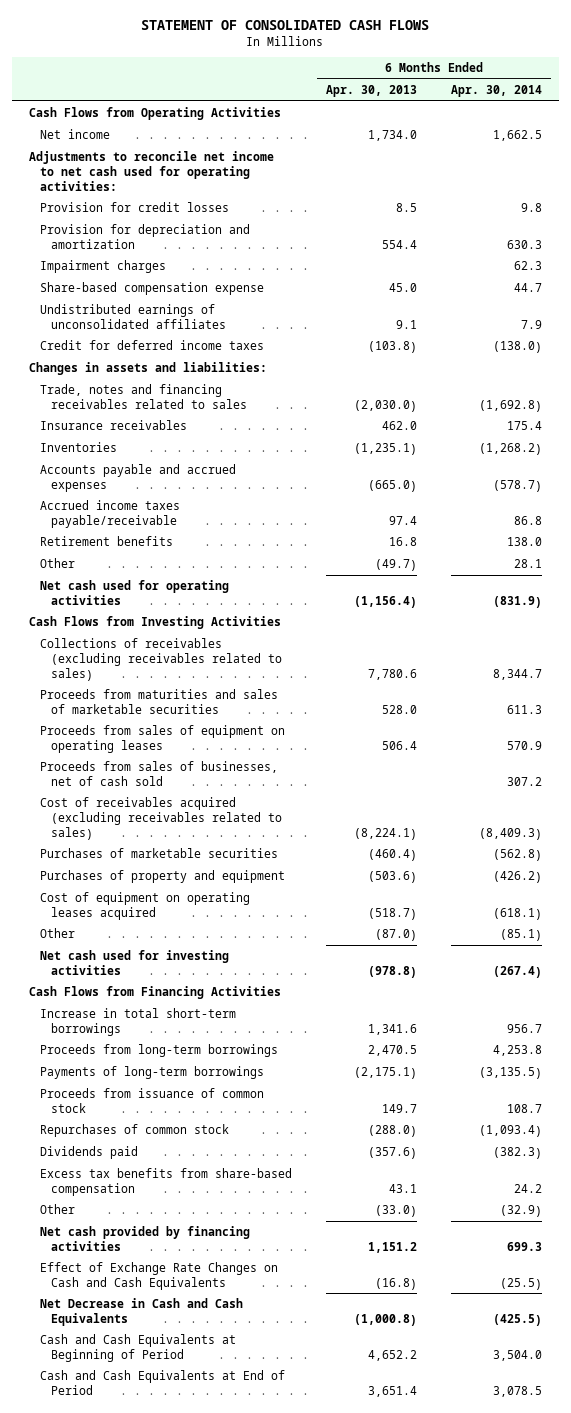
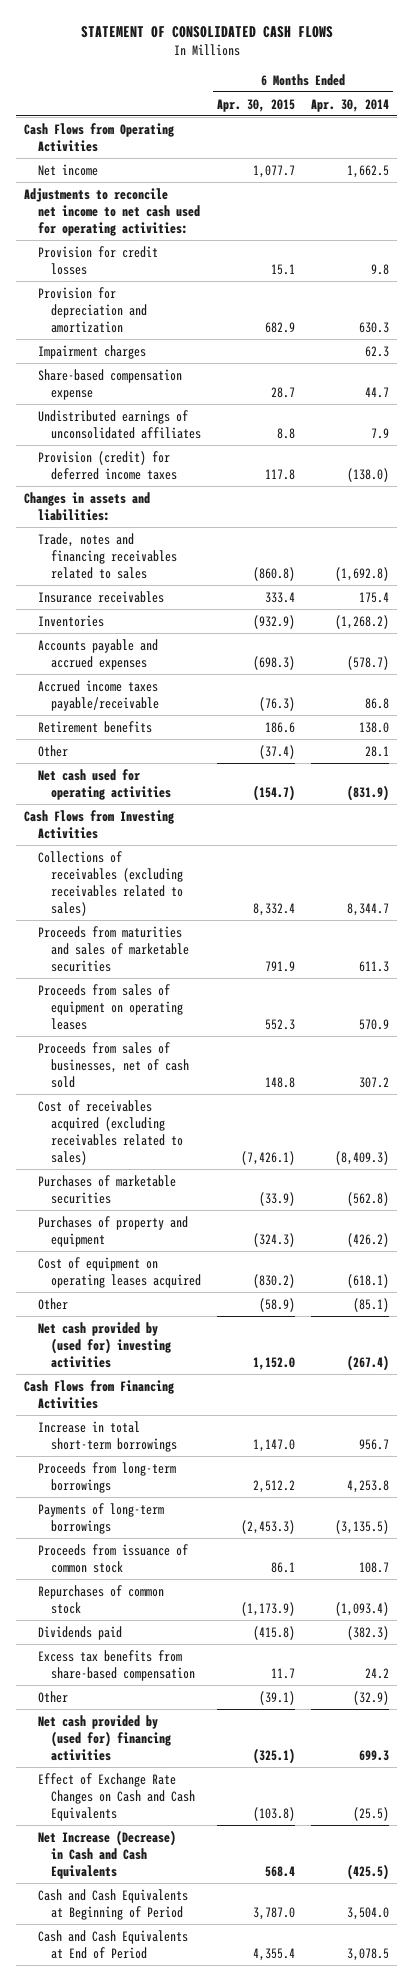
- | 6 Months Ended Apr. 30, 2013 | 6 Months Ended Apr. 30, 2014
+ | 6 Months Ended Apr. 30, 2015 | 6 Months Ended Apr. 30, 2014
- Credit for deferred income taxes | (103.8) | (138.0)
+ Provision (credit) for deferred income taxes | 117.8 | (138.0)
- Net cash used for investing activities | (978.8) | (267.4)
+ Net cash provided by (used for) investing activities | 1,152.0 | (267.4)
- Net cash provided by financing activities | 1,151.2 | 699.3
+ Net cash provided by (used for) financing activities | (325.1) | 699.3
- Net Decrease in Cash and Cash Equivalents | (1,000.8) | (425.5)
+ Net Increase (Decrease) in Cash and Cash Equivalents | 568.4 | (425.5)

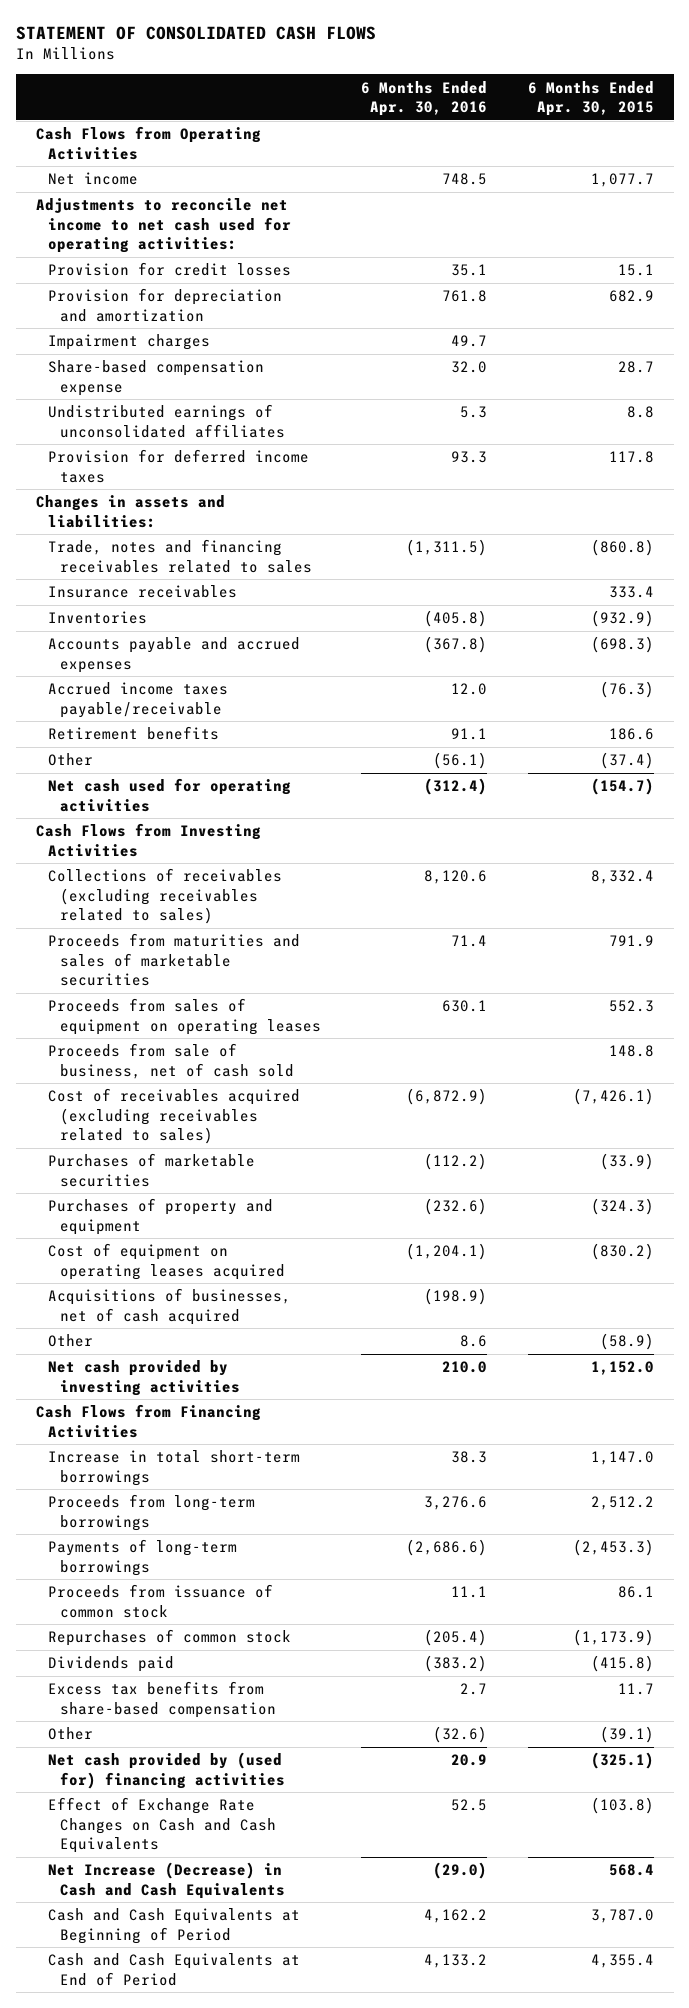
- | 6 Months Ended Apr. 30, 2015 | 6 Months Ended Apr. 30, 2014
+ | 6 Months Ended Apr. 30, 2016 | 6 Months Ended Apr. 30, 2015
- Provision (credit) for deferred income taxes | 117.8 | (138.0)
+ Provision for deferred income taxes | 93.3 | 117.8
- Proceeds from sales of businesses, net of cash sold | 148.8 | 307.2
+ Proceeds from sale of business, net of cash sold | | 148.8
+ Acquisitions of businesses, net of cash acquired | (198.9) |
- Net cash provided by (used for) investing activities | 1,152.0 | (267.4)
+ Net cash provided by investing activities | 210.0 | 1,152.0

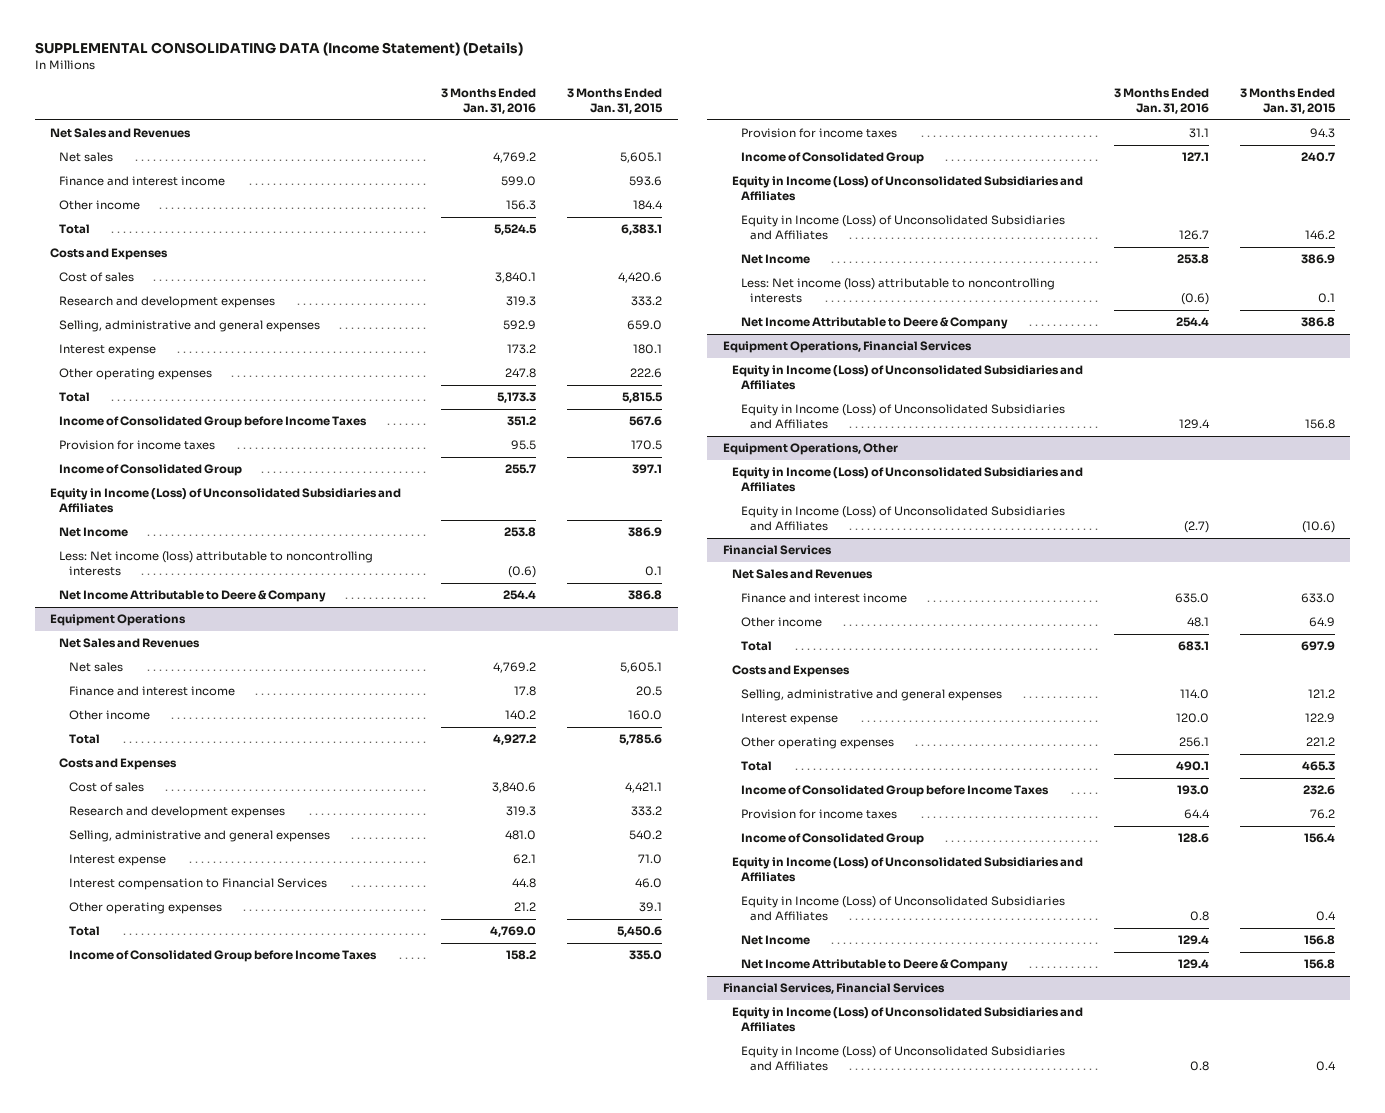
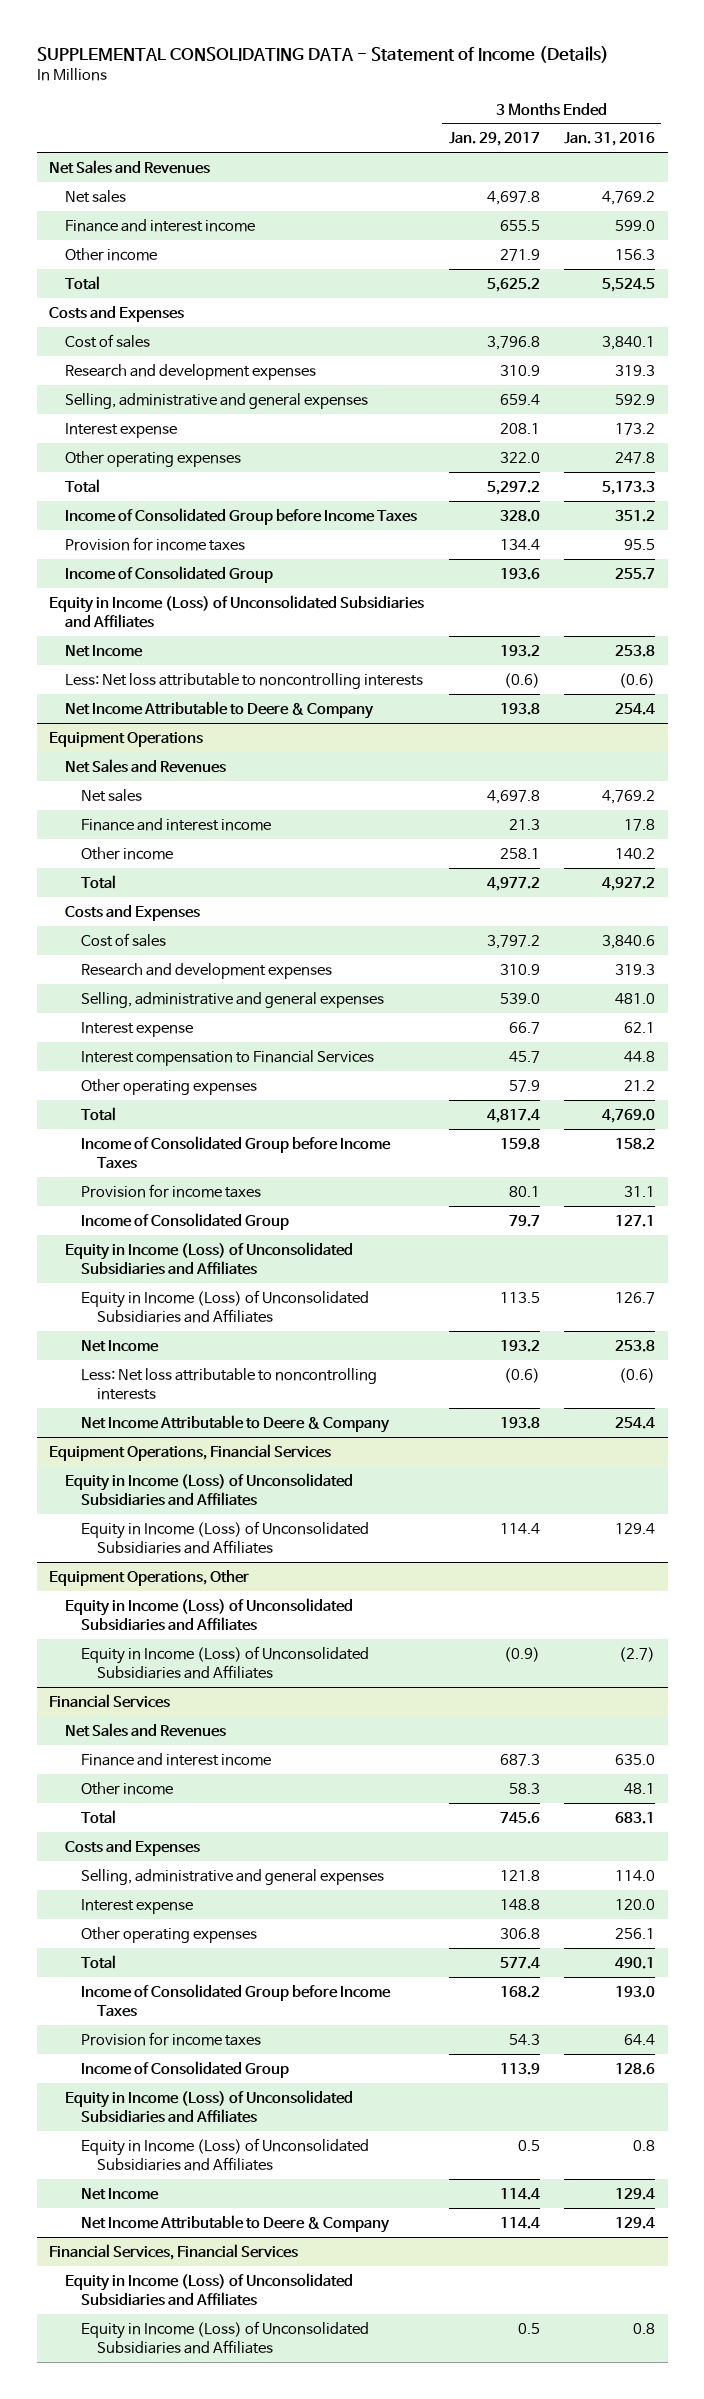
- SUPPLEMENTAL CONSOLIDATING DATA (Income Statement) (Details)
+ SUPPLEMENTAL CONSOLIDATING DATA - Statement of Income (Details)
- | 3 Months Ended Jan. 31, 2016 | 3 Months Ended Jan. 31, 2015
+ | 3 Months Ended Jan. 29, 2017 | 3 Months Ended Jan. 31, 2016
- Less: Net income (loss) attributable to noncontrolling interests | (0.6) | 0.1
+ Less: Net loss attributable to noncontrolling interests | (0.6) | (0.6)
@ Equipment Operations
- Less: Net income (loss) attributable to noncontrolling interests | (0.6) | 0.1
+ Less: Net loss attributable to noncontrolling interests | (0.6) | (0.6)

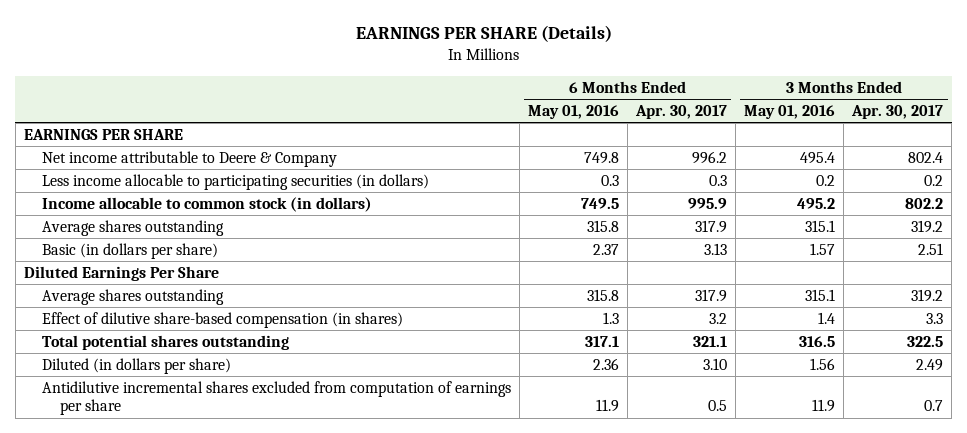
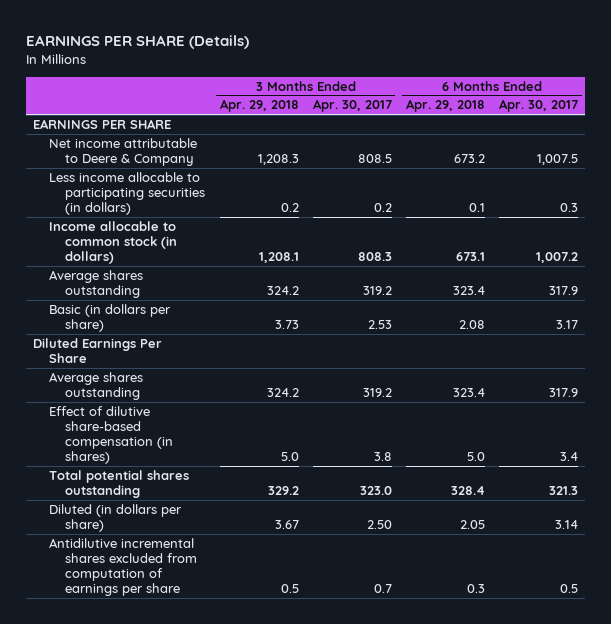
- | 6 Months Ended May 01, 2016 | 6 Months Ended Apr. 30, 2017 | 3 Months Ended May 01, 2016 | 3 Months Ended Apr. 30, 2017
+ | 3 Months Ended Apr. 29, 2018 | 3 Months Ended Apr. 30, 2017 | 6 Months Ended Apr. 29, 2018 | 6 Months Ended Apr. 30, 2017
- Net income attributable to Deere & Company | 749.8 | 996.2 | 495.4 | 802.4
+ Net income attributable to Deere & Company | 1,208.3 | 808.5 | 673.2 | 1,007.5
- Income allocable to common stock (in dollars) | 749.5 | 995.9 | 495.2 | 802.2
+ Income allocable to common stock (in dollars) | 1,208.1 | 808.3 | 673.1 | 1,007.2
- Basic (in dollars per share) | 2.37 | 3.13 | 1.57 | 2.51
+ Basic (in dollars per share) | 3.73 | 2.53 | 2.08 | 3.17
- Effect of dilutive share-based compensation (in shares) | 1.3 | 3.2 | 1.4 | 3.3
- Total potential shares outstanding | 317.1 | 321.1 | 316.5 | 322.5
- Diluted (in dollars per share) | 2.36 | 3.10 | 1.56 | 2.49
+ Effect of dilutive share-based compensation (in shares) | 5.0 | 3.8 | 5.0 | 3.4
+ Total potential shares outstanding | 329.2 | 323.0 | 328.4 | 321.3
+ Diluted (in dollars per share) | 3.67 | 2.50 | 2.05 | 3.14

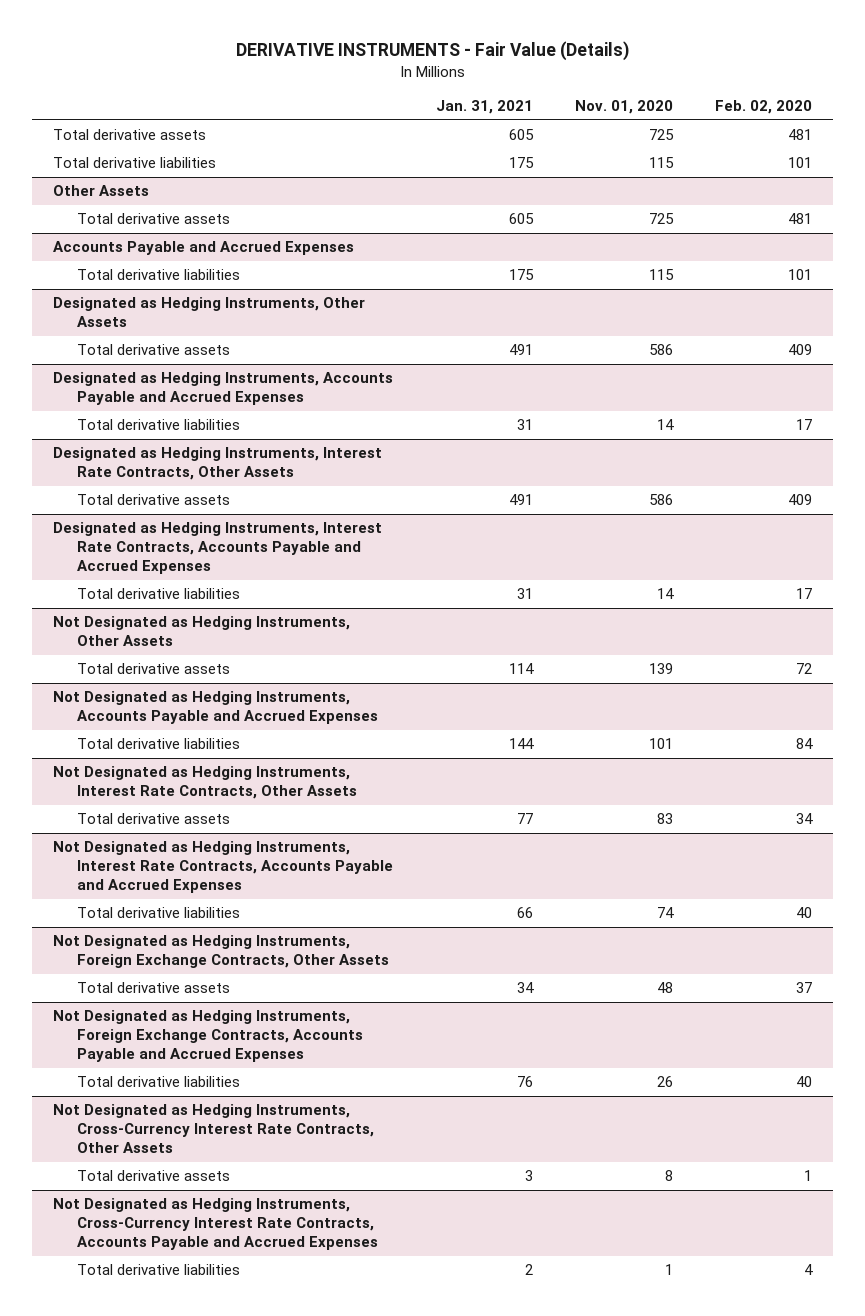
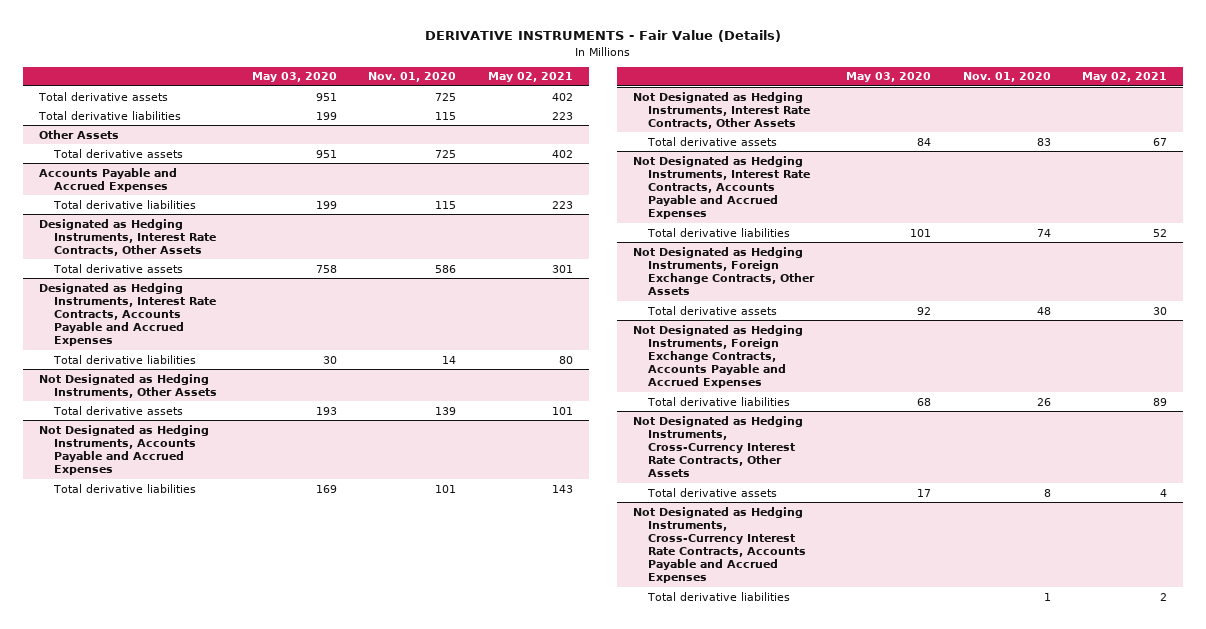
- | Jan. 31, 2021 | Nov. 01, 2020 | Feb. 02, 2020
+ | May 03, 2020 | Nov. 01, 2020 | May 02, 2021
- Designated as Hedging Instruments, Other Assets
- Total derivative assets | 491 | 586 | 409
- Designated as Hedging Instruments, Accounts Payable and Accrued Expenses
- Total derivative liabilities | 31 | 14 | 17

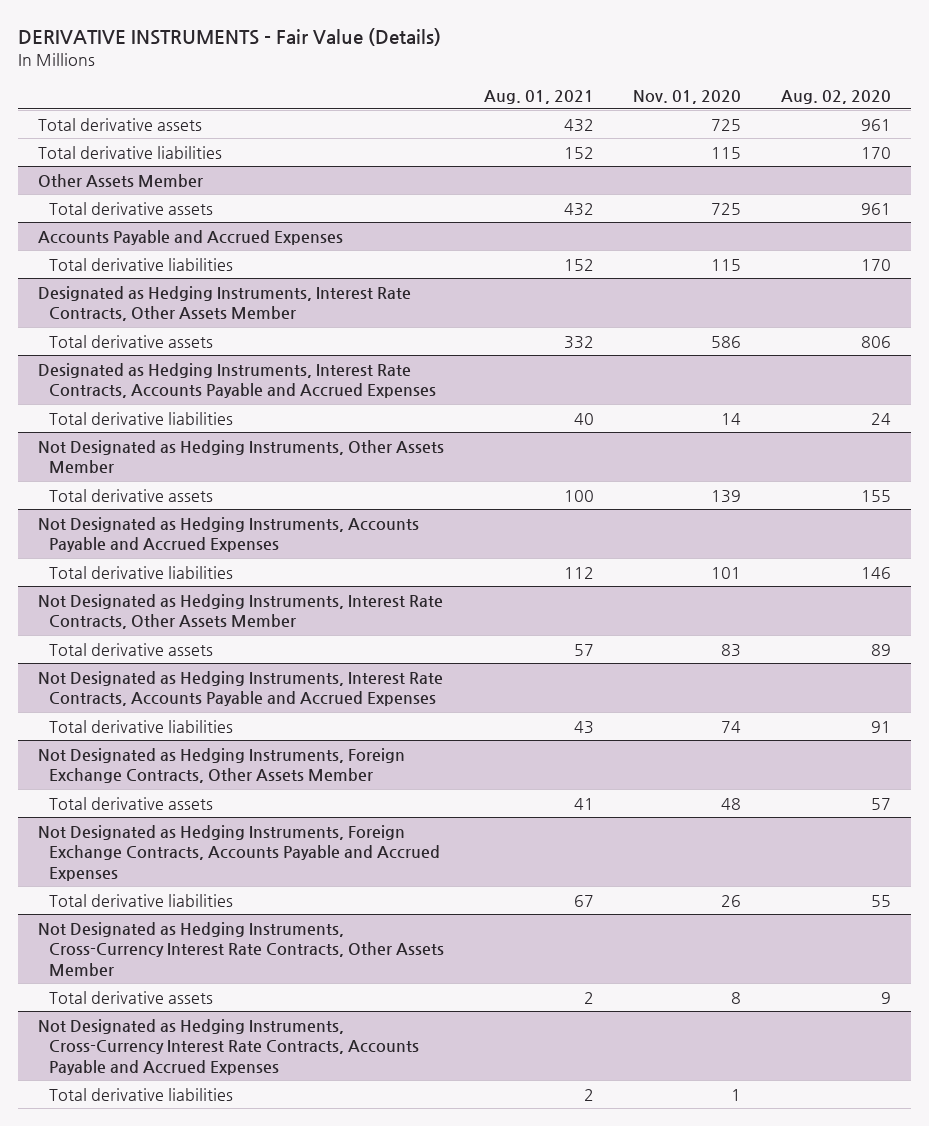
- | May 03, 2020 | Nov. 01, 2020 | May 02, 2021
+ | Aug. 01, 2021 | Nov. 01, 2020 | Aug. 02, 2020
- Other Assets
+ Other Assets Member
- Designated as Hedging Instruments, Interest Rate Contracts, Other Assets
+ Designated as Hedging Instruments, Interest Rate Contracts, Other Assets Member
- Not Designated as Hedging Instruments, Other Assets
+ Not Designated as Hedging Instruments, Other Assets Member
- Not Designated as Hedging Instruments, Interest Rate Contracts, Other Assets
+ Not Designated as Hedging Instruments, Interest Rate Contracts, Other Assets Member
- Not Designated as Hedging Instruments, Foreign Exchange Contracts, Other Assets
+ Not Designated as Hedging Instruments, Foreign Exchange Contracts, Other Assets Member
- Not Designated as Hedging Instruments, Cross-Currency Interest Rate Contracts, Other Assets
+ Not Designated as Hedging Instruments, Cross-Currency Interest Rate Contracts, Other Assets Member

